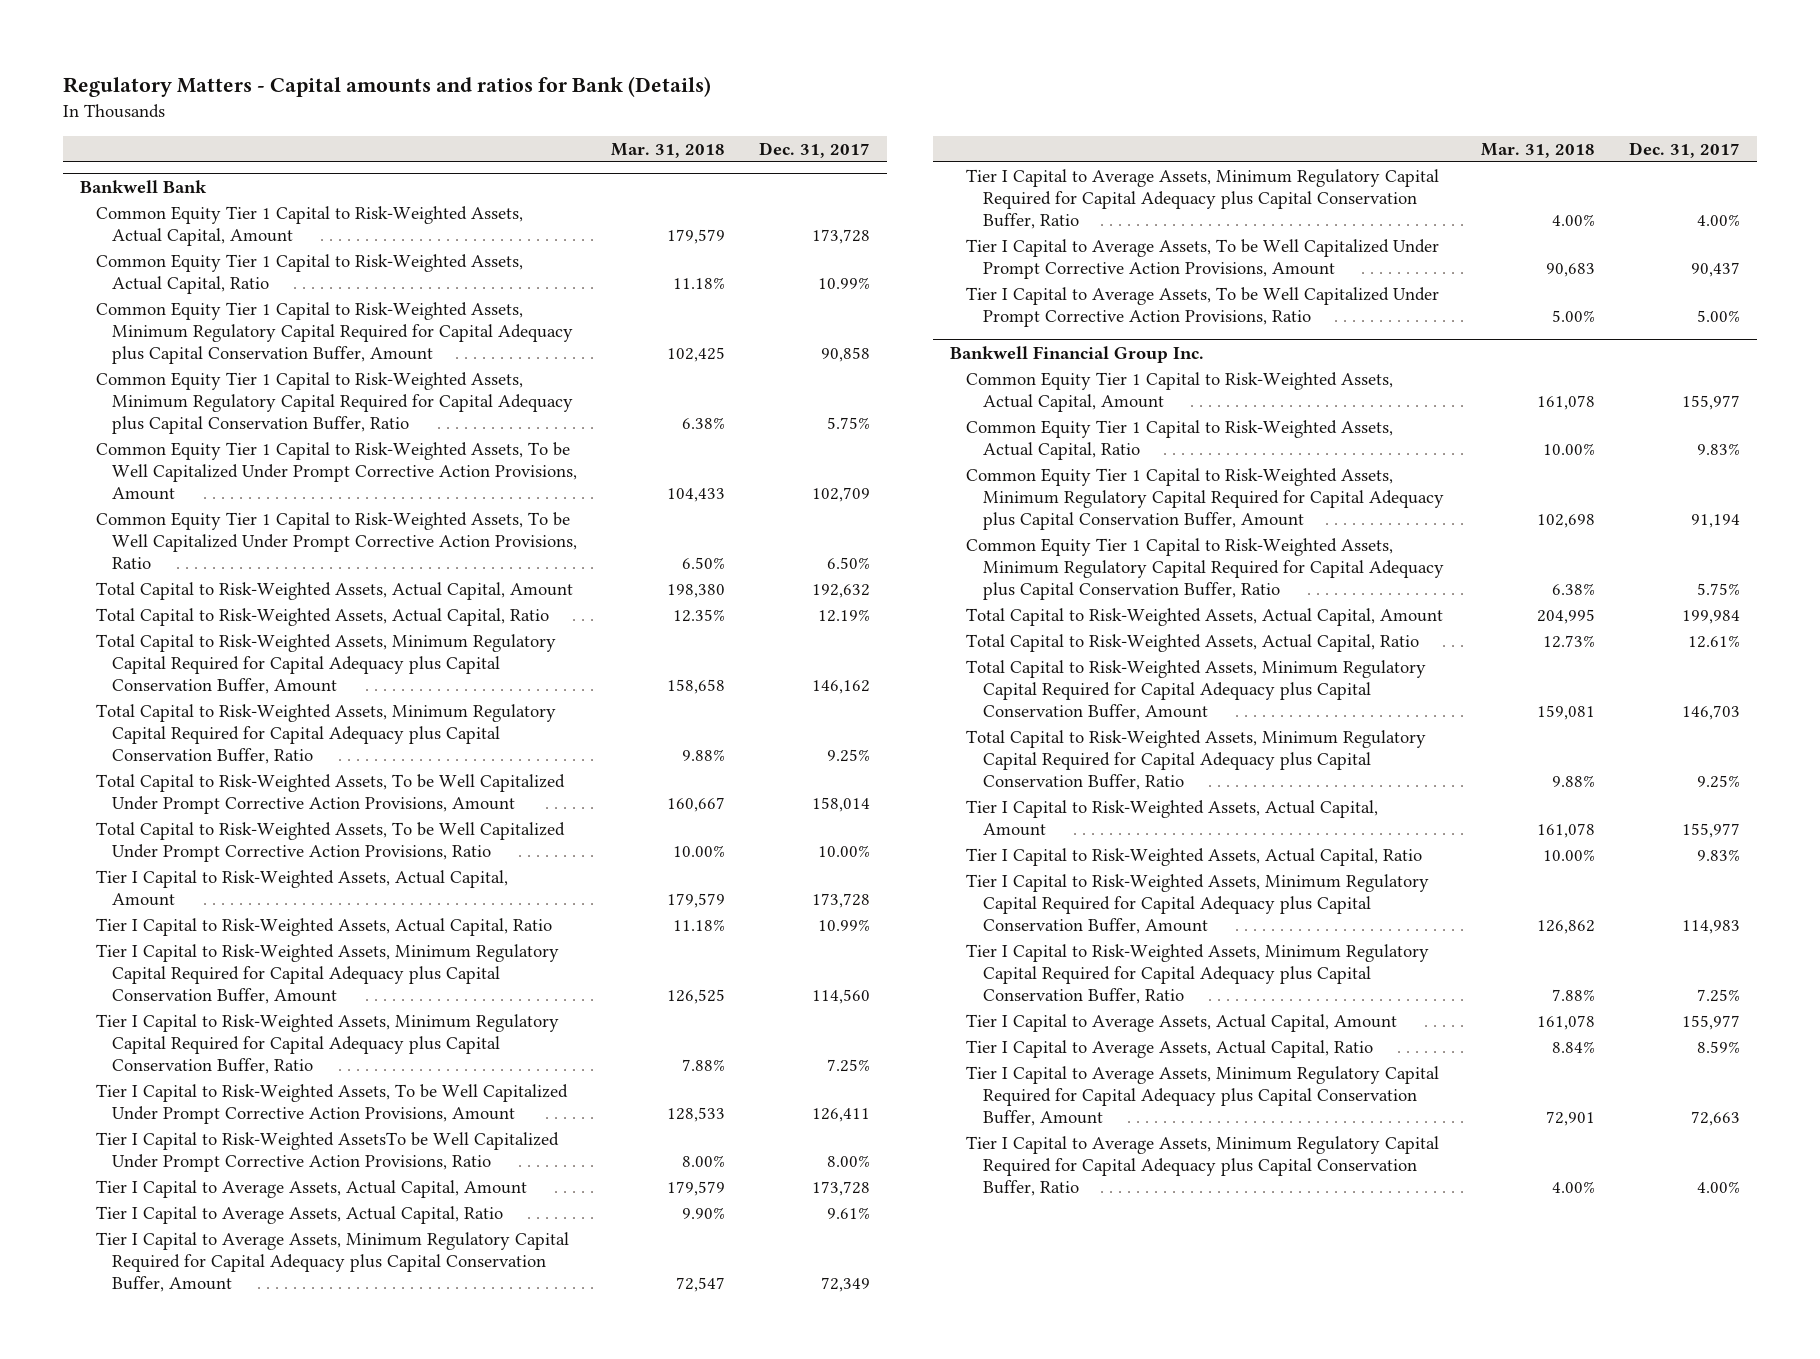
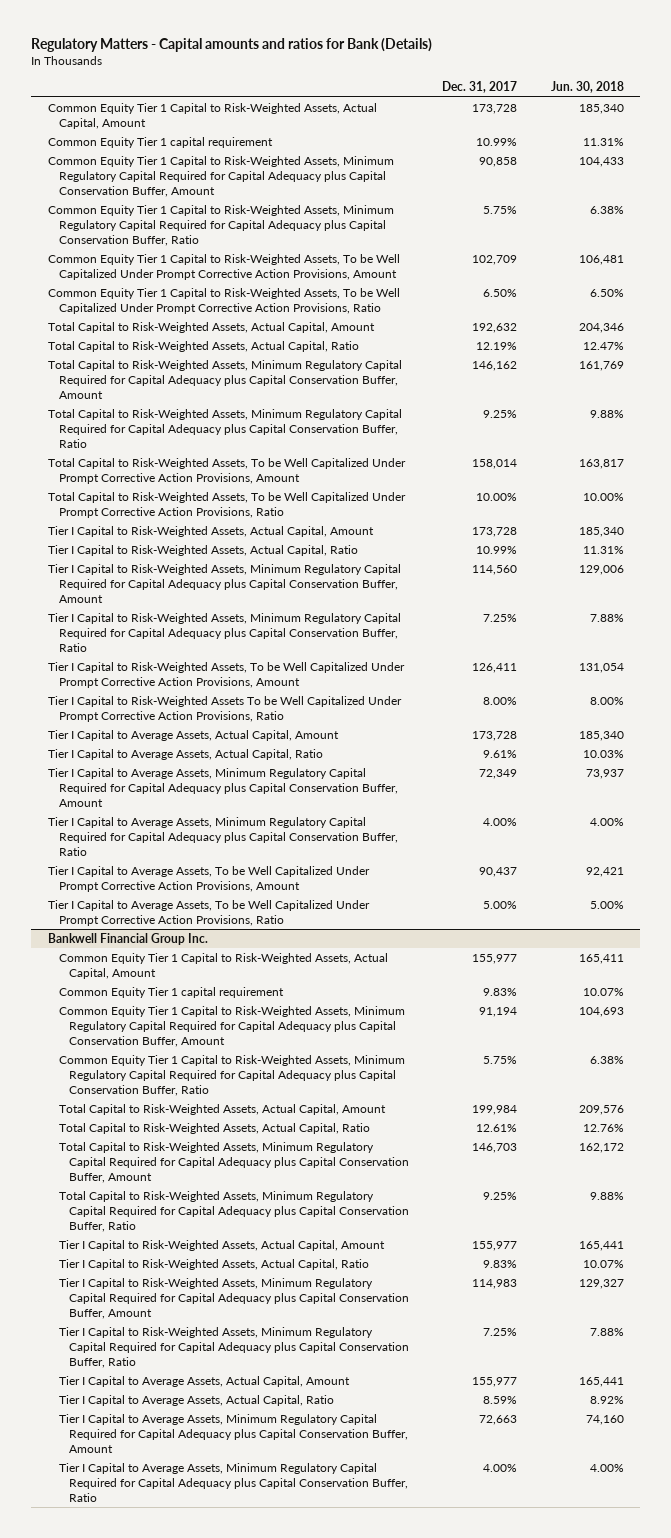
- | Mar. 31, 2018 | Dec. 31, 2017
+ | Dec. 31, 2017 | Jun. 30, 2018
- Bankwell Bank
- Common Equity Tier 1 Capital to Risk-Weighted Assets, Actual Capital, Ratio | 11.18% | 10.99%
+ Common Equity Tier 1 capital requirement | 10.99% | 11.31%
- Tier I Capital to Risk-Weighted AssetsTo be Well Capitalized Under Prompt Corrective Action Provisions, Ratio | 8.00% | 8.00%
+ Tier I Capital to Risk-Weighted Assets To be Well Capitalized Under Prompt Corrective Action Provisions, Ratio | 8.00% | 8.00%
@ Bankwell Financial Group Inc.
- Common Equity Tier 1 Capital to Risk-Weighted Assets, Actual Capital, Ratio | 10.00% | 9.83%
+ Common Equity Tier 1 capital requirement | 9.83% | 10.07%

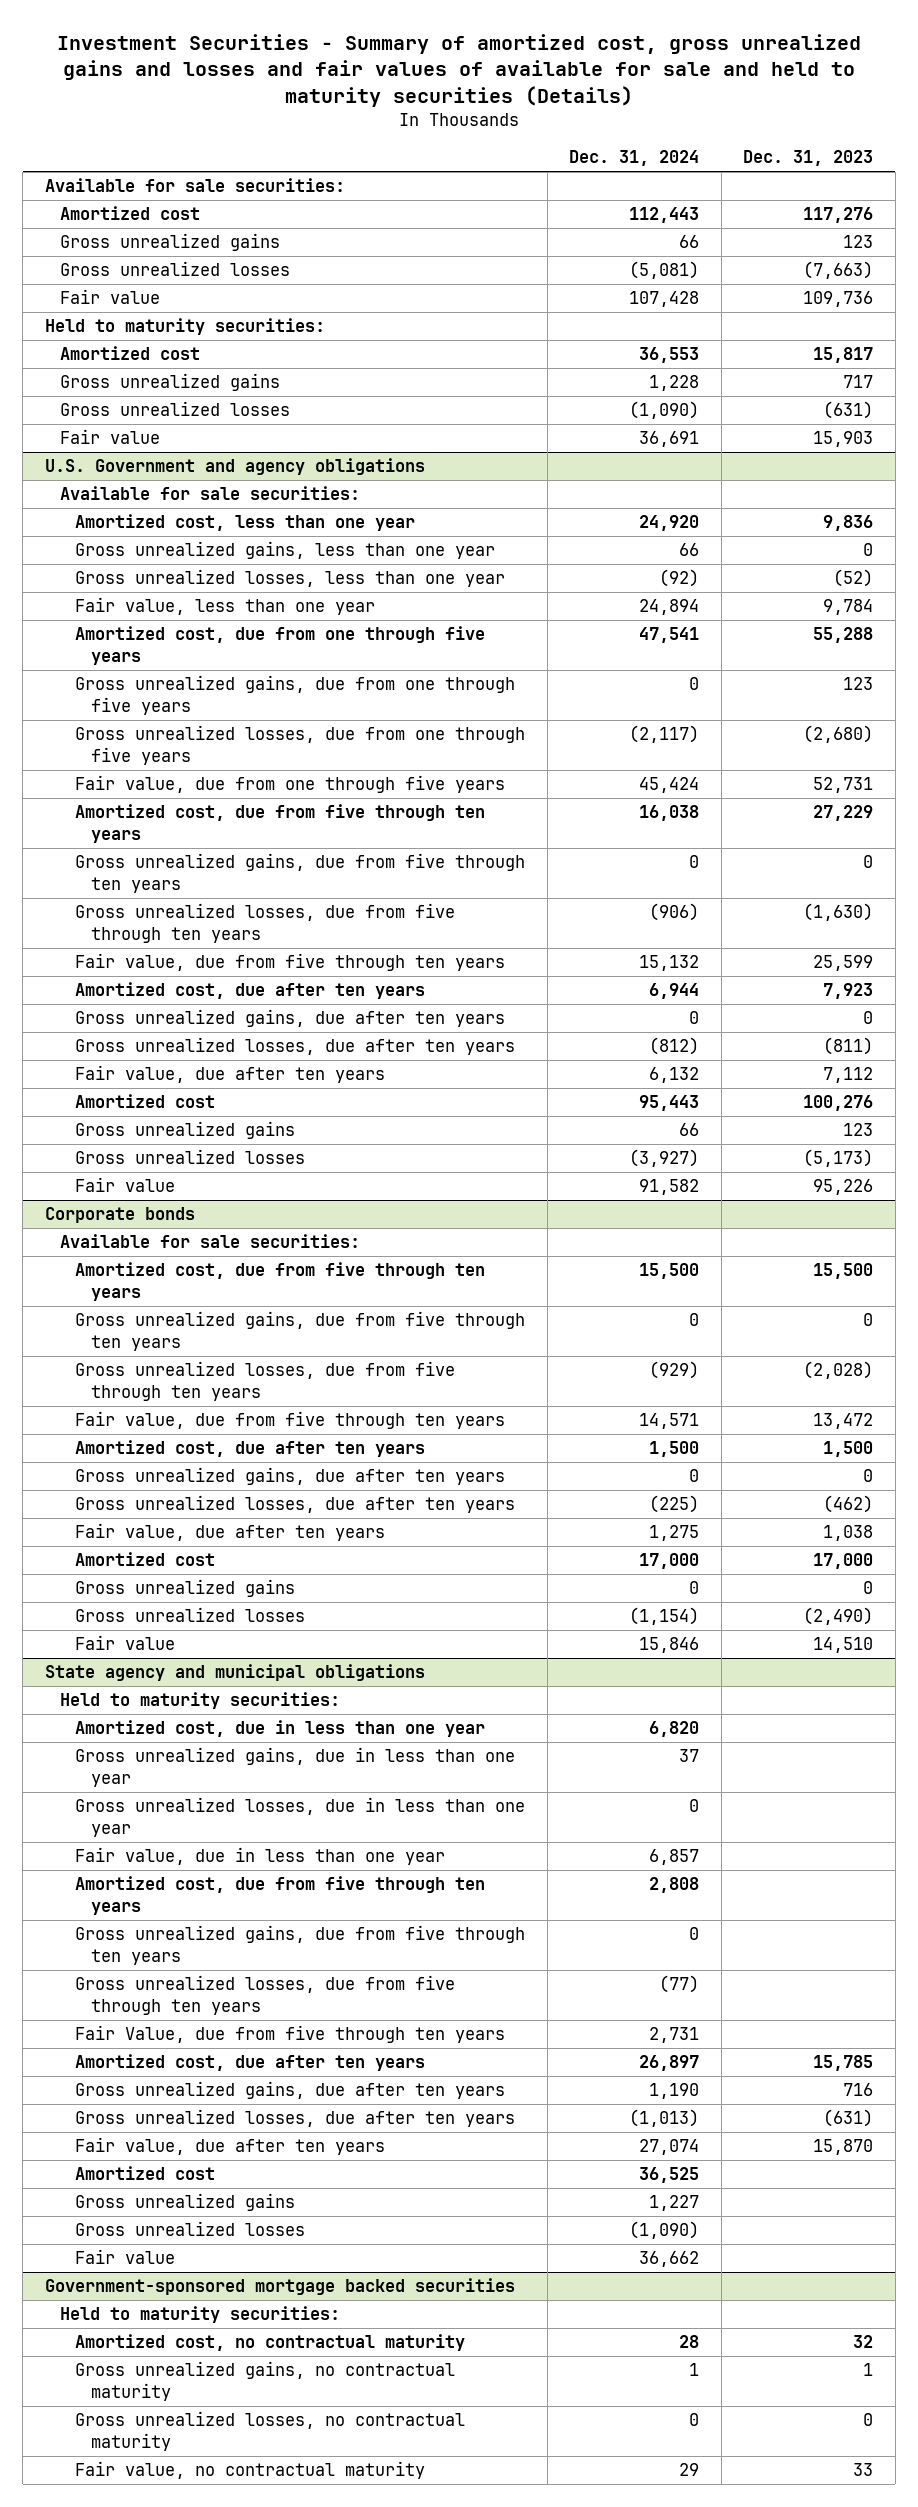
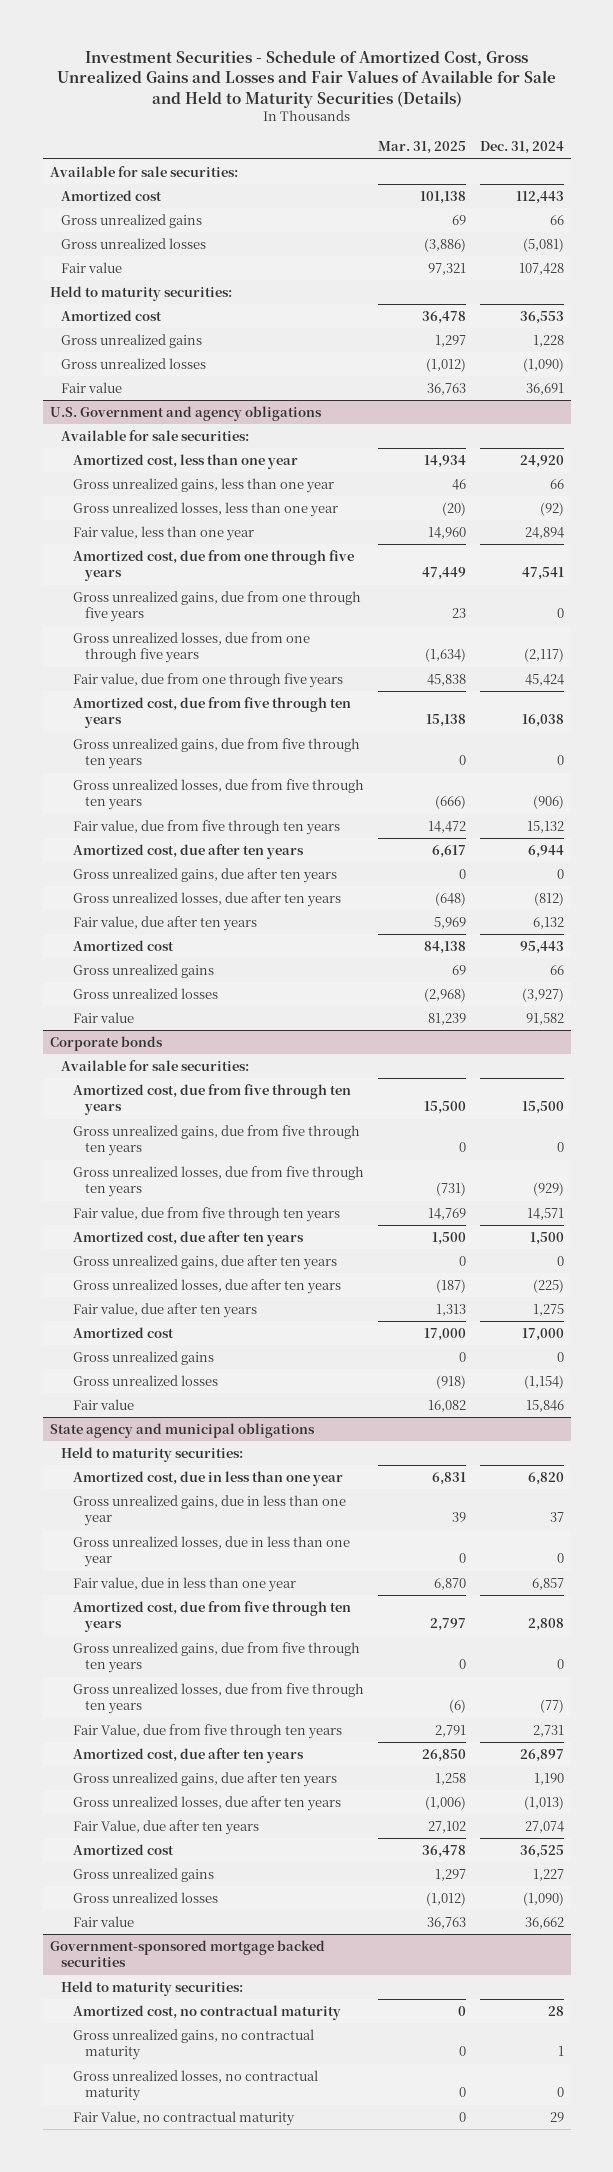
- Investment Securities - Summary of amortized cost, gross unrealized gains and losses and fair values of available for sale and held to maturity securities (Details)
+ Investment Securities - Schedule of Amortized Cost, Gross Unrealized Gains and Losses and Fair Values of Available for Sale and Held to Maturity Securities (Details)
- | Dec. 31, 2024 | Dec. 31, 2023
+ | Mar. 31, 2025 | Dec. 31, 2024
@ State agency and municipal obligations
- Fair value, due after ten years | 27,074 | 15,870
+ Fair Value, due after ten years | 27,102 | 27,074
@ Government-sponsored mortgage backed securities
- Fair value, no contractual maturity | 29 | 33
+ Fair Value, no contractual maturity | 0 | 29

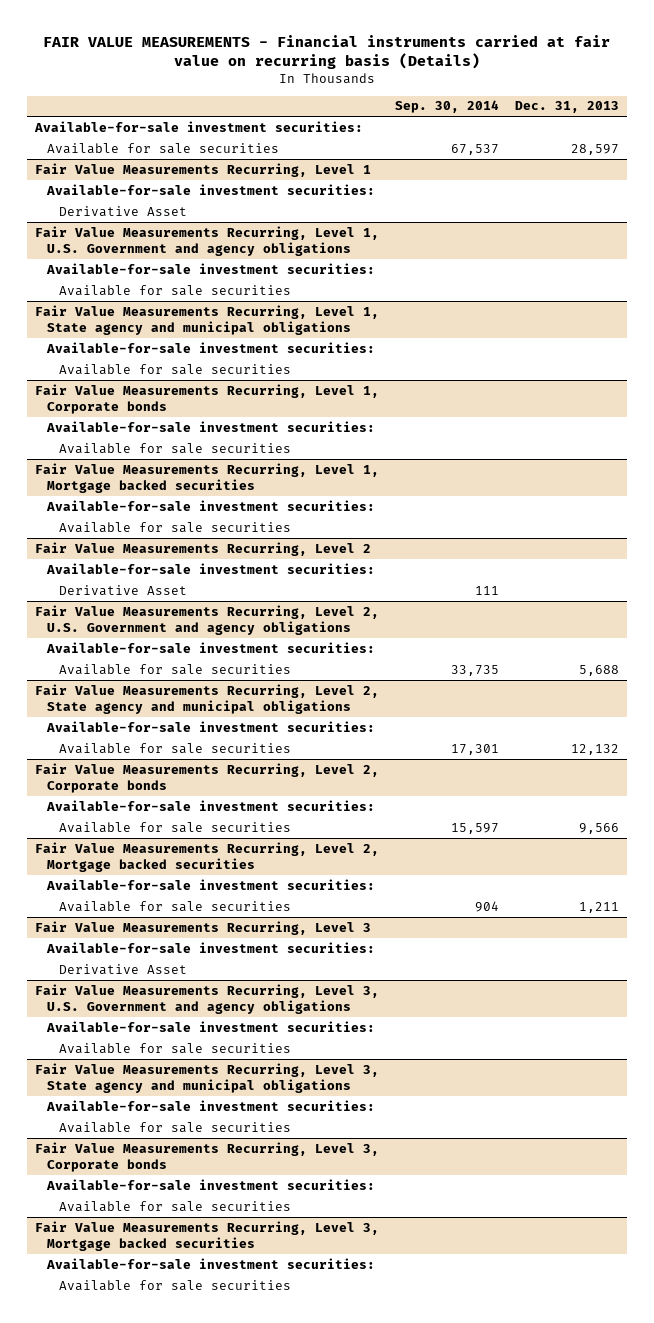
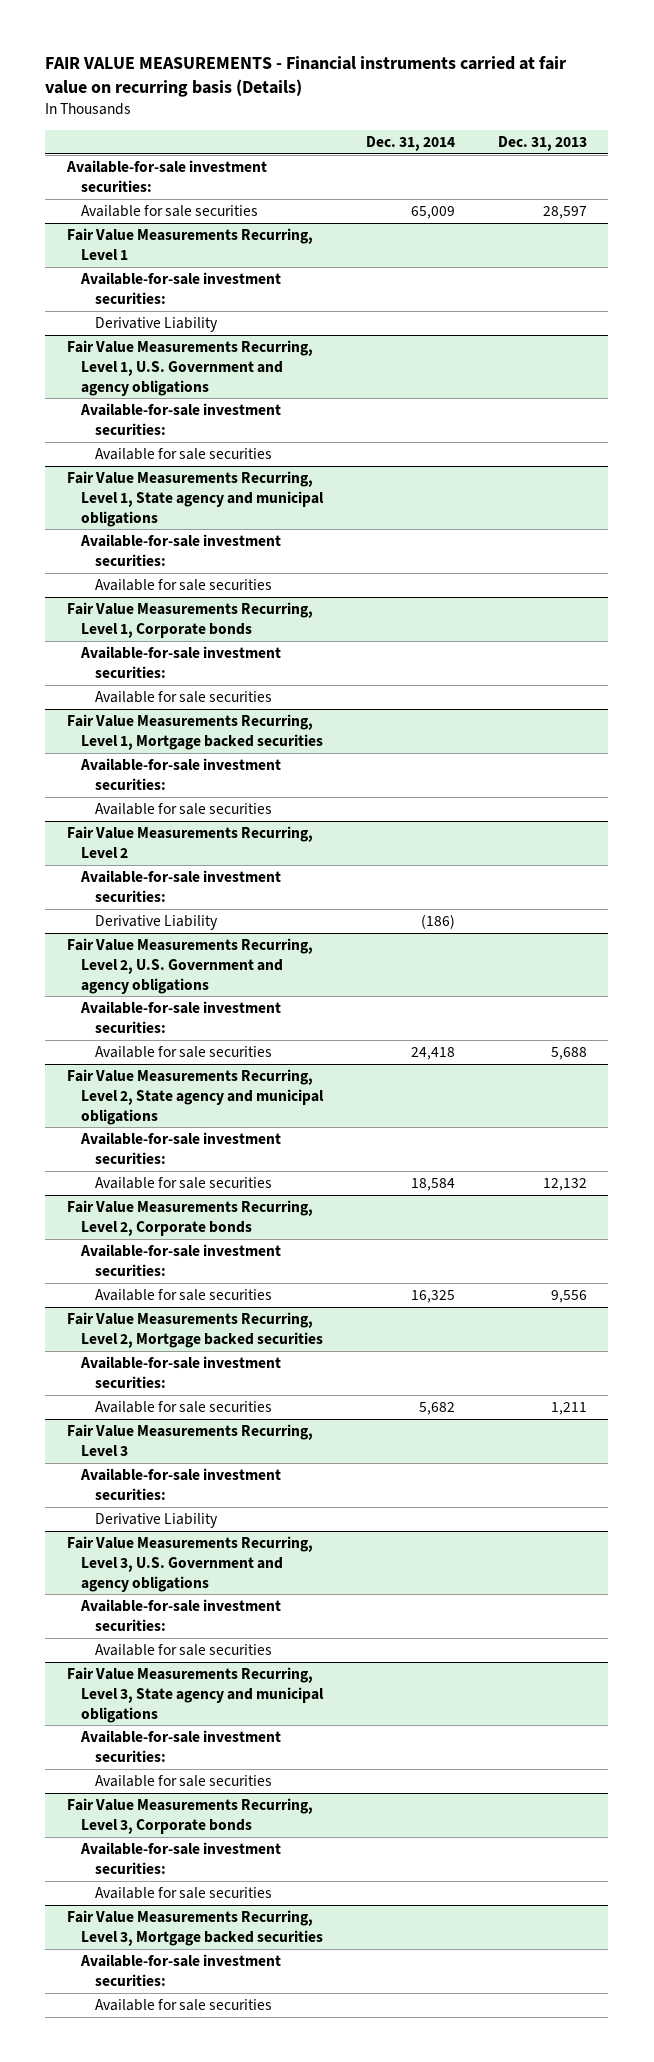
- | Sep. 30, 2014 | Dec. 31, 2013
+ | Dec. 31, 2014 | Dec. 31, 2013
@ Fair Value Measurements Recurring, Level 1
- Derivative Asset
+ Derivative Liability
@ Fair Value Measurements Recurring, Level 2
- Derivative Asset | 111 |
+ Derivative Liability | (186) |
@ Fair Value Measurements Recurring, Level 2, Corporate bonds
- Available for sale securities | 15,597 | 9,566
+ Available for sale securities | 16,325 | 9,556
@ Fair Value Measurements Recurring, Level 3
- Derivative Asset
+ Derivative Liability

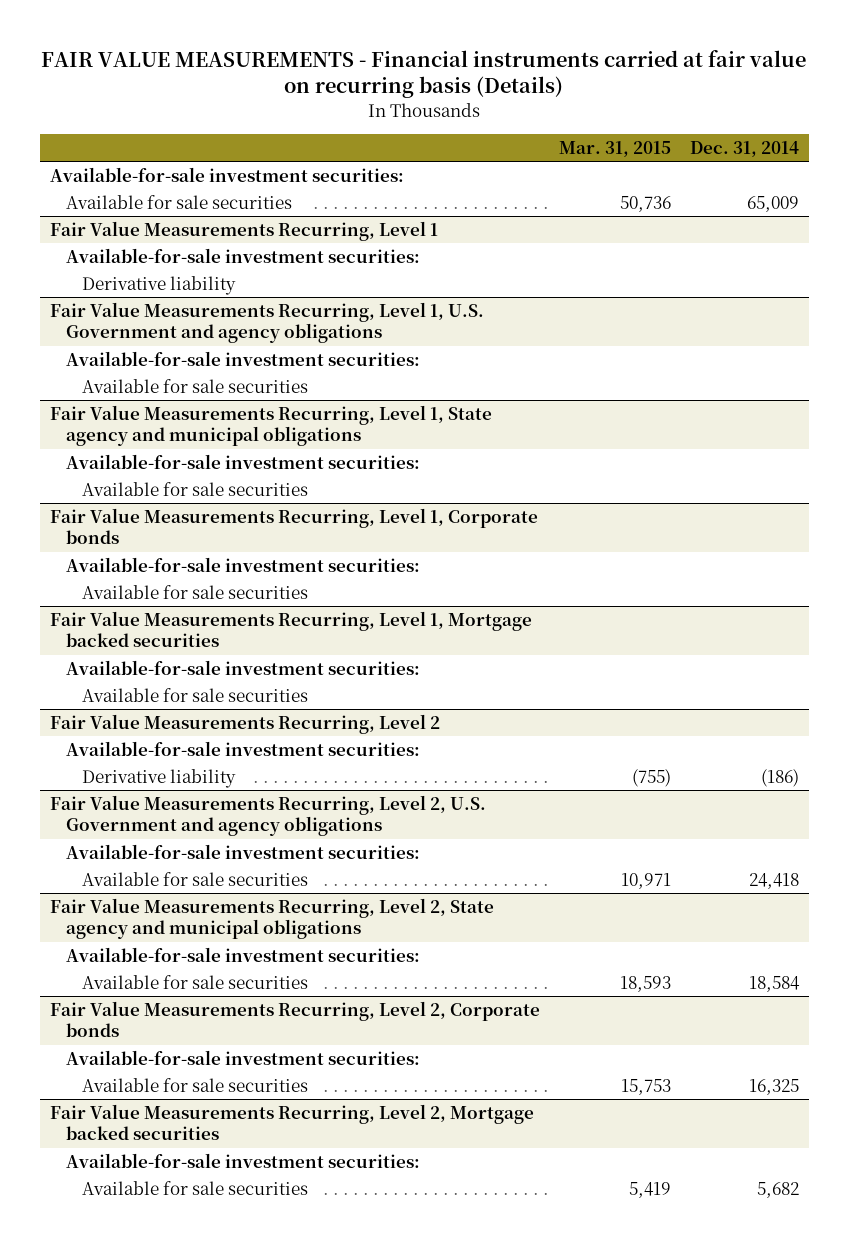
- | Dec. 31, 2014 | Dec. 31, 2013
+ | Mar. 31, 2015 | Dec. 31, 2014
@ Fair Value Measurements Recurring, Level 1
- Derivative Liability
+ Derivative liability
@ Fair Value Measurements Recurring, Level 2
- Derivative Liability | (186) |
+ Derivative liability | (755) | (186)
- Fair Value Measurements Recurring, Level 3
- Available-for-sale investment securities:
- Derivative Liability
- Fair Value Measurements Recurring, Level 3, U.S. Government and agency obligations
- Available-for-sale investment securities:
- Available for sale securities
- Fair Value Measurements Recurring, Level 3, State agency and municipal obligations
- Available-for-sale investment securities:
- Available for sale securities
- Fair Value Measurements Recurring, Level 3, Corporate bonds
- Available-for-sale investment securities:
- Available for sale securities
- Fair Value Measurements Recurring, Level 3, Mortgage backed securities
- Available-for-sale investment securities:
- Available for sale securities

